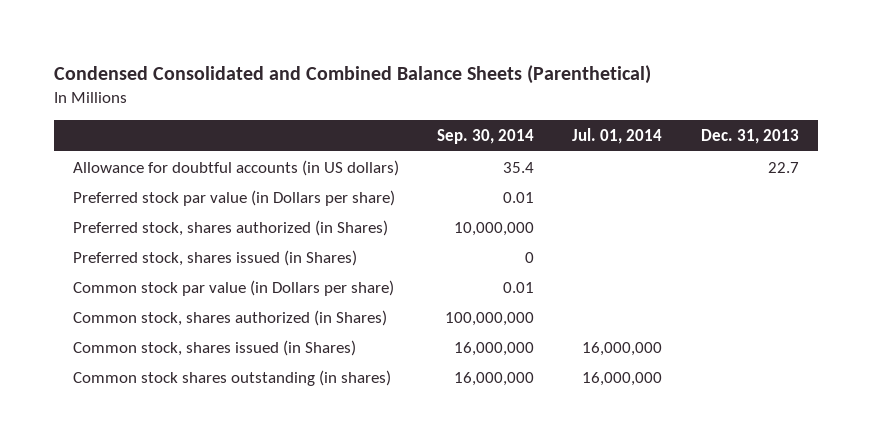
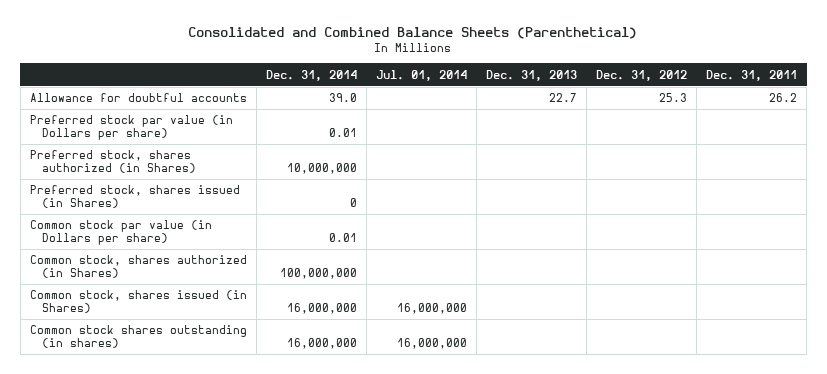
- Condensed Consolidated and Combined Balance Sheets (Parenthetical)
+ Consolidated and Combined Balance Sheets (Parenthetical)
- | Sep. 30, 2014 | Jul. 01, 2014 | Dec. 31, 2013
+ | Dec. 31, 2014 | Jul. 01, 2014 | Dec. 31, 2013 | Dec. 31, 2012 | Dec. 31, 2011
- Allowance for doubtful accounts (in US dollars) | 35.4 | | 22.7
+ Allowance for doubtful accounts | 39.0 | | 22.7 | 25.3 | 26.2

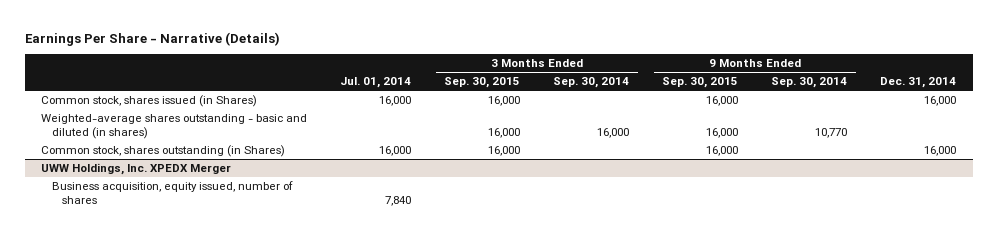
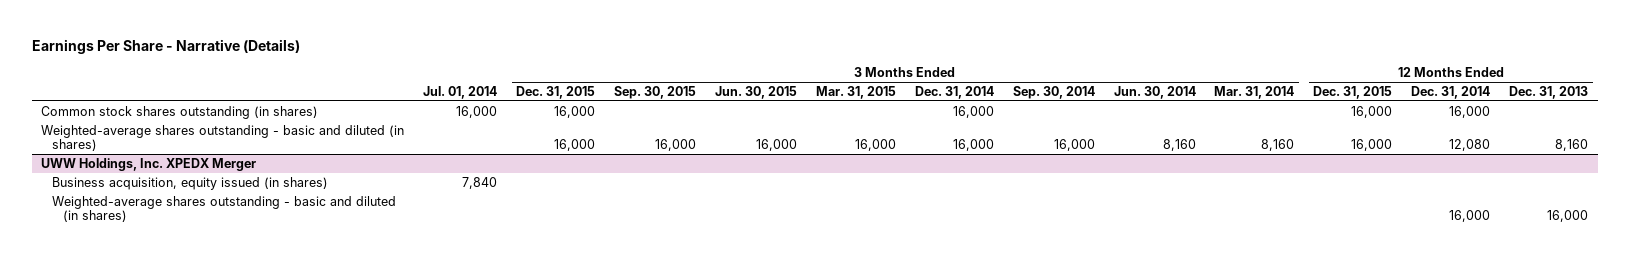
- | Jul. 01, 2014 | 3 Months Ended Sep. 30, 2015 | 3 Months Ended Sep. 30, 2014 | 9 Months Ended Sep. 30, 2015 | 9 Months Ended Sep. 30, 2014 | Dec. 31, 2014
+ | Jul. 01, 2014 | 3 Months Ended Dec. 31, 2015 | 3 Months Ended Sep. 30, 2015 | 3 Months Ended Jun. 30, 2015 | 3 Months Ended Mar. 31, 2015 | 3 Months Ended Dec. 31, 2014 | 3 Months Ended Sep. 30, 2014 | 3 Months Ended Jun. 30, 2014 | 3 Months Ended Mar. 31, 2014 | 12 Months Ended Dec. 31, 2015 | 12 Months Ended Dec. 31, 2014 | 12 Months Ended Dec. 31, 2013
- Common stock, shares issued (in Shares) | 16,000 | 16,000 | | 16,000 | | 16,000
+ Common stock shares outstanding (in shares) | 16,000 | 16,000 | | | | 16,000 | | | | 16,000 | 16,000 |
- Common stock, shares outstanding (in Shares) | 16,000 | 16,000 | | 16,000 | | 16,000
@ UWW Holdings, Inc. XPEDX Merger
- Business acquisition, equity issued, number of shares | 7,840 | | | | |
+ Business acquisition, equity issued (in shares) | 7,840 | | | | | | | | | | |
+ Weighted-average shares outstanding - basic and diluted (in shares) | | | | | | | | | | | 16,000 | 16,000

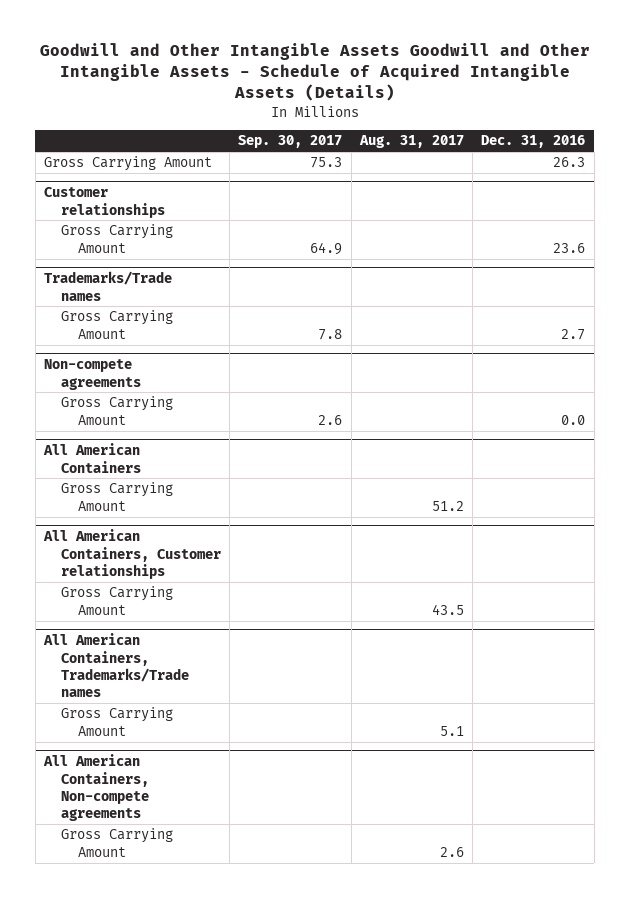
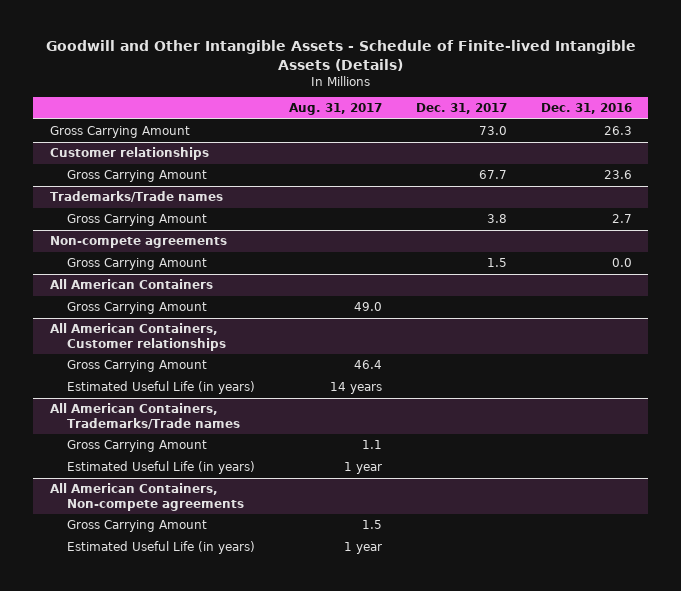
- Goodwill and Other Intangible Assets Goodwill and Other Intangible Assets - Schedule of Acquired Intangible Assets (Details)
+ Goodwill and Other Intangible Assets - Schedule of Finite-lived Intangible Assets (Details)
- | Sep. 30, 2017 | Aug. 31, 2017 | Dec. 31, 2016
+ | Aug. 31, 2017 | Dec. 31, 2017 | Dec. 31, 2016
@ All American Containers
- Gross Carrying Amount | | 51.2 |
+ Gross Carrying Amount | 49.0 | |
@ All American Containers, Customer relationships
- Gross Carrying Amount | | 43.5 |
+ Gross Carrying Amount | 46.4 | |
+ Estimated Useful Life (in years) | 14 years | |
@ All American Containers, Trademarks/Trade names
- Gross Carrying Amount | | 5.1 |
+ Gross Carrying Amount | 1.1 | |
+ Estimated Useful Life (in years) | 1 year | |
@ All American Containers, Non-compete agreements
- Gross Carrying Amount | | 2.6 |
+ Gross Carrying Amount | 1.5 | |
+ Estimated Useful Life (in years) | 1 year | |

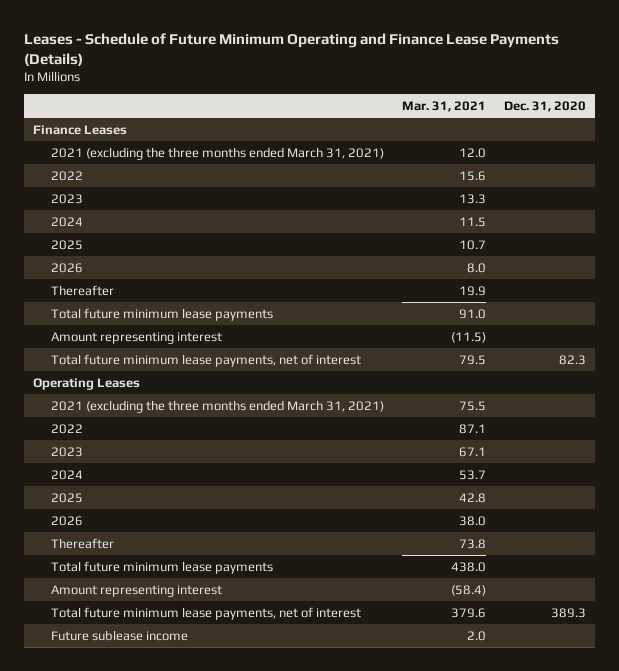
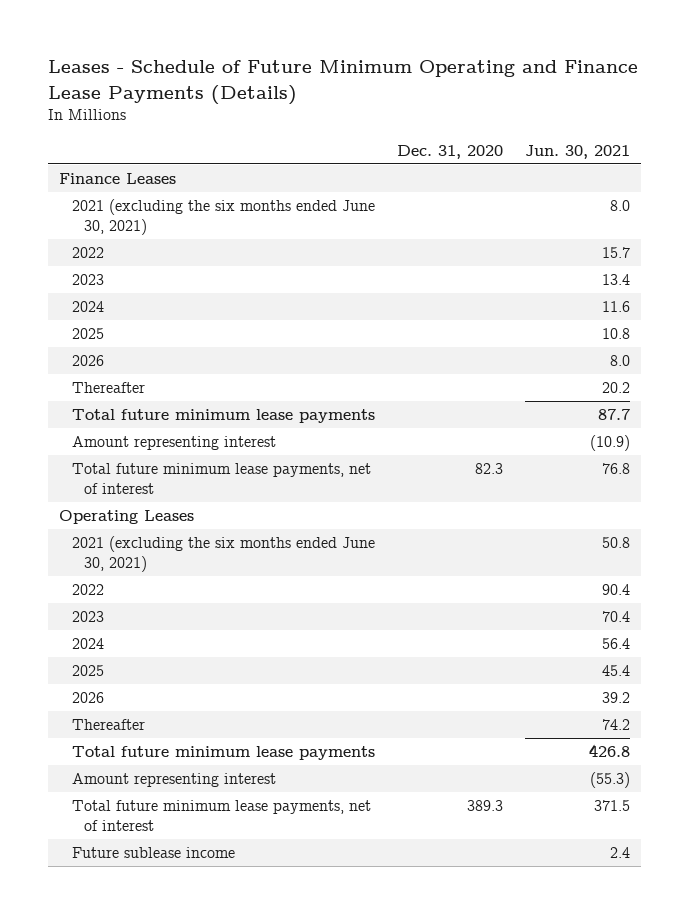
- | Mar. 31, 2021 | Dec. 31, 2020
+ | Dec. 31, 2020 | Jun. 30, 2021
- 2021 (excluding the three months ended March 31, 2021) | 12.0 |
+ 2021 (excluding the six months ended June 30, 2021) | | 8.0
- 2021 (excluding the three months ended March 31, 2021) | 75.5 |
+ 2021 (excluding the six months ended June 30, 2021) | | 50.8

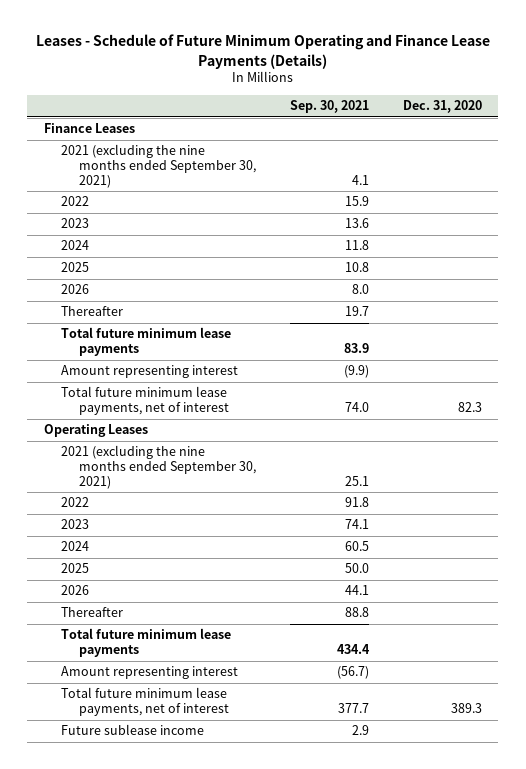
- | Dec. 31, 2020 | Jun. 30, 2021
+ | Sep. 30, 2021 | Dec. 31, 2020
- 2021 (excluding the six months ended June 30, 2021) | | 8.0
+ 2021 (excluding the nine months ended September 30, 2021) | 4.1 |
- 2021 (excluding the six months ended June 30, 2021) | | 50.8
+ 2021 (excluding the nine months ended September 30, 2021) | 25.1 |

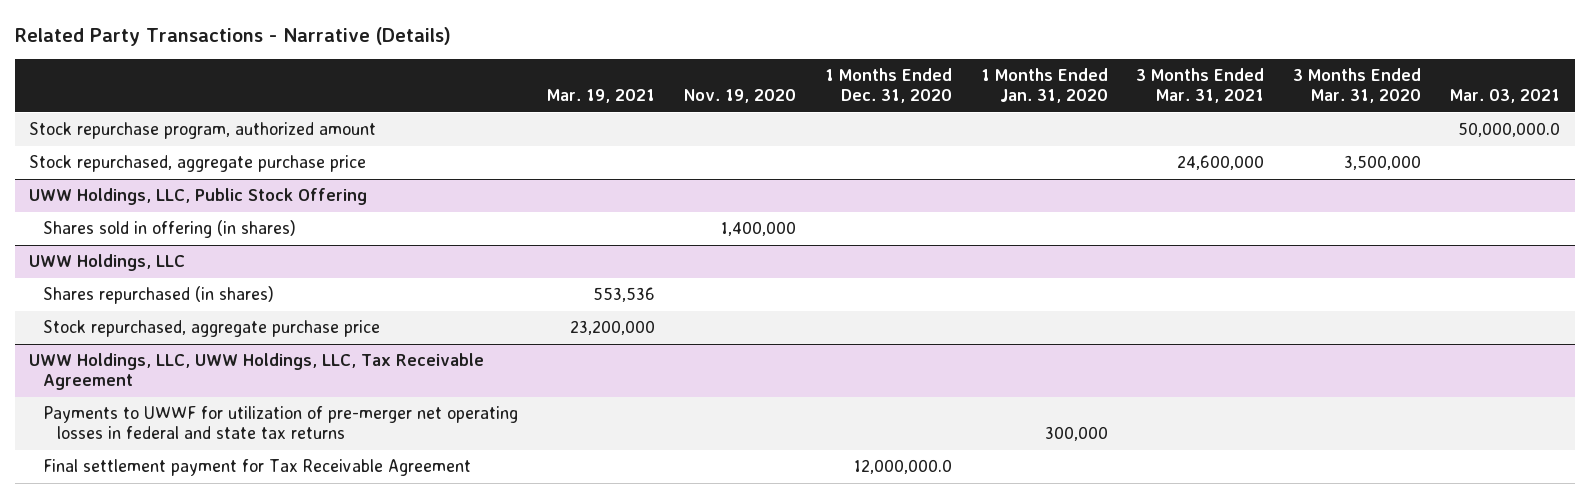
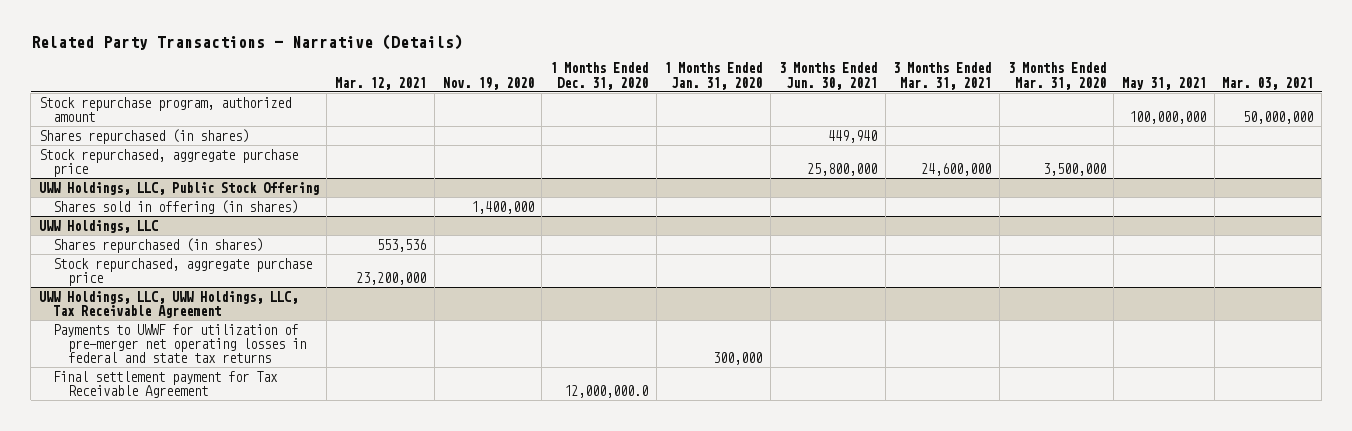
- | Mar. 19, 2021 | Nov. 19, 2020 | 1 Months Ended Dec. 31, 2020 | 1 Months Ended Jan. 31, 2020 | 3 Months Ended Mar. 31, 2021 | 3 Months Ended Mar. 31, 2020 | Mar. 03, 2021
+ | Mar. 12, 2021 | Nov. 19, 2020 | 1 Months Ended Dec. 31, 2020 | 1 Months Ended Jan. 31, 2020 | 3 Months Ended Jun. 30, 2021 | 3 Months Ended Mar. 31, 2021 | 3 Months Ended Mar. 31, 2020 | May 31, 2021 | Mar. 03, 2021
- Stock repurchase program, authorized amount | | | | | | | 50,000,000.0
+ Stock repurchase program, authorized amount | | | | | | | | 100,000,000 | 50,000,000
+ Shares repurchased (in shares) | | | | | 449,940 | | | |

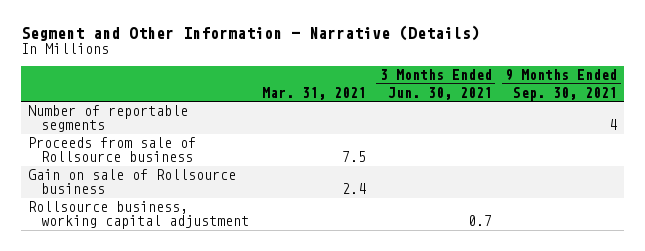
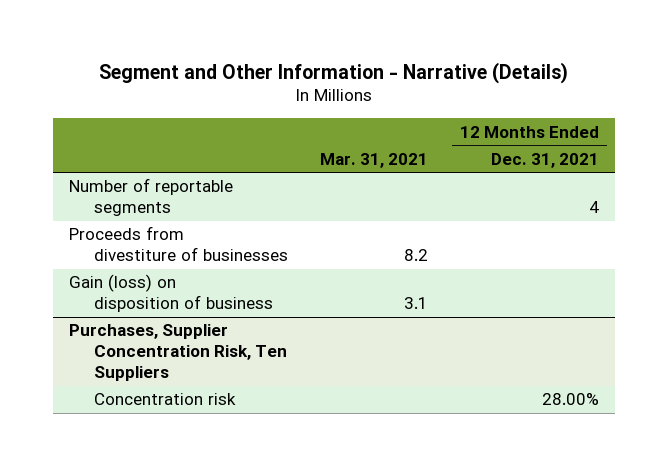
- | Mar. 31, 2021 | 3 Months Ended Jun. 30, 2021 | 9 Months Ended Sep. 30, 2021
+ | Mar. 31, 2021 | 12 Months Ended Dec. 31, 2021
- Proceeds from sale of Rollsource business | 7.5 | |
- Gain on sale of Rollsource business | 2.4 | |
- Rollsource business, working capital adjustment | | 0.7 |
+ Proceeds from divestiture of businesses | 8.2 |
+ Gain (loss) on disposition of business | 3.1 |
+ Purchases, Supplier Concentration Risk, Ten Suppliers
+ Concentration risk | | 28.00%

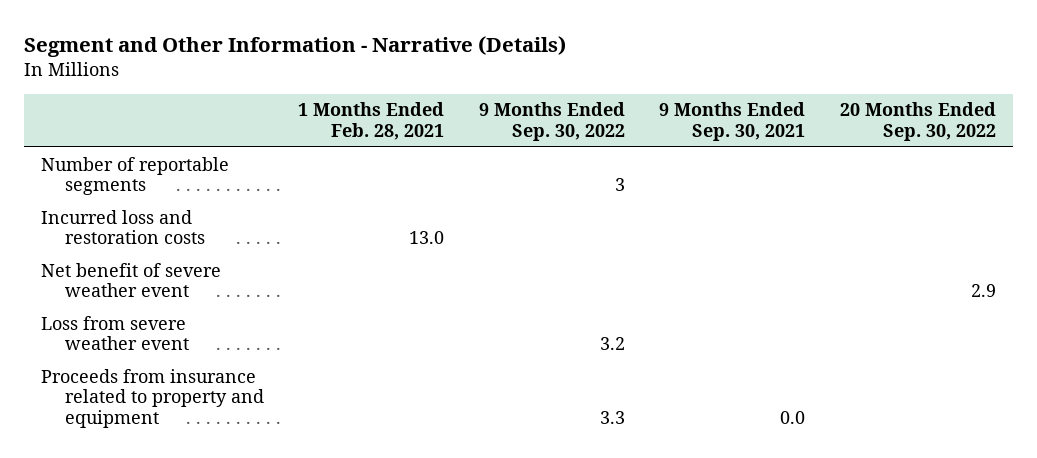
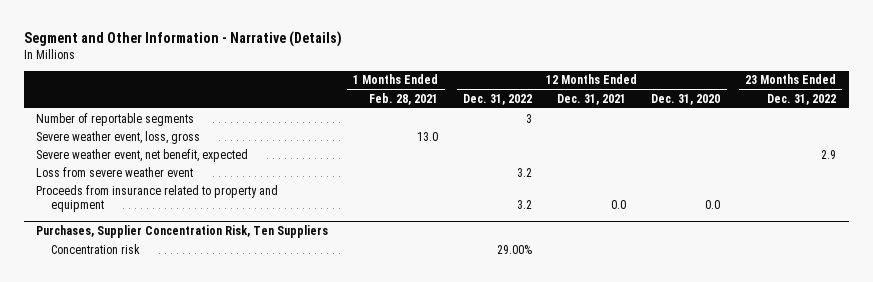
- | 1 Months Ended Feb. 28, 2021 | 9 Months Ended Sep. 30, 2022 | 9 Months Ended Sep. 30, 2021 | 20 Months Ended Sep. 30, 2022
+ | 1 Months Ended Feb. 28, 2021 | 12 Months Ended Dec. 31, 2022 | 12 Months Ended Dec. 31, 2021 | 12 Months Ended Dec. 31, 2020 | 23 Months Ended Dec. 31, 2022
- Incurred loss and restoration costs | 13.0 | | |
- Net benefit of severe weather event | | | | 2.9
+ Severe weather event, loss, gross | 13.0 | | | |
+ Severe weather event, net benefit, expected | | | | | 2.9
+ Purchases, Supplier Concentration Risk, Ten Suppliers
+ Concentration risk | | 29.00% | | |

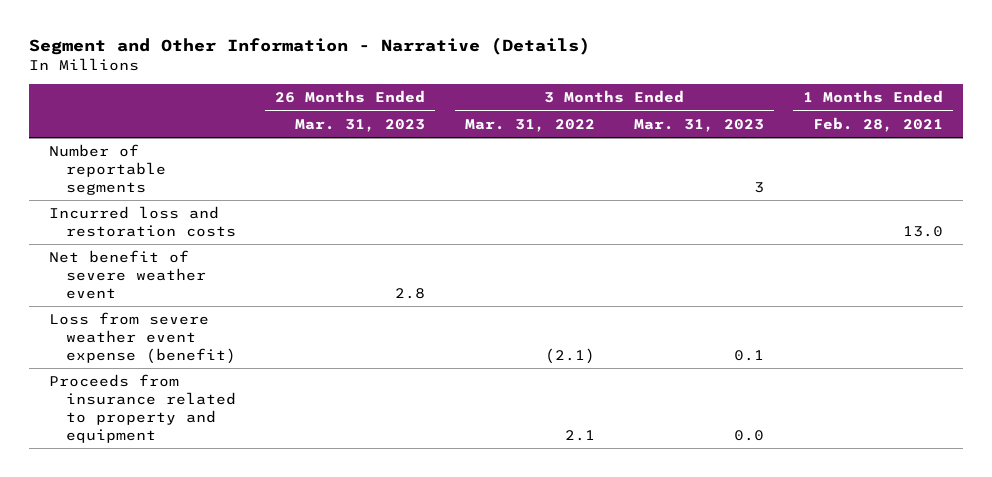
- | 1 Months Ended Feb. 28, 2021 | 12 Months Ended Dec. 31, 2022 | 12 Months Ended Dec. 31, 2021 | 12 Months Ended Dec. 31, 2020 | 23 Months Ended Dec. 31, 2022
+ | 26 Months Ended Mar. 31, 2023 | 3 Months Ended Mar. 31, 2022 | 3 Months Ended Mar. 31, 2023 | 1 Months Ended Feb. 28, 2021
- Severe weather event, loss, gross | 13.0 | | | |
- Severe weather event, net benefit, expected | | | | | 2.9
- Loss from severe weather event | | 3.2 | | |
+ Incurred loss and restoration costs | | | | 13.0
+ Net benefit of severe weather event | 2.8 | | |
+ Loss from severe weather event expense (benefit) | | (2.1) | 0.1 |
- Purchases, Supplier Concentration Risk, Ten Suppliers
- Concentration risk | | 29.00% | | |

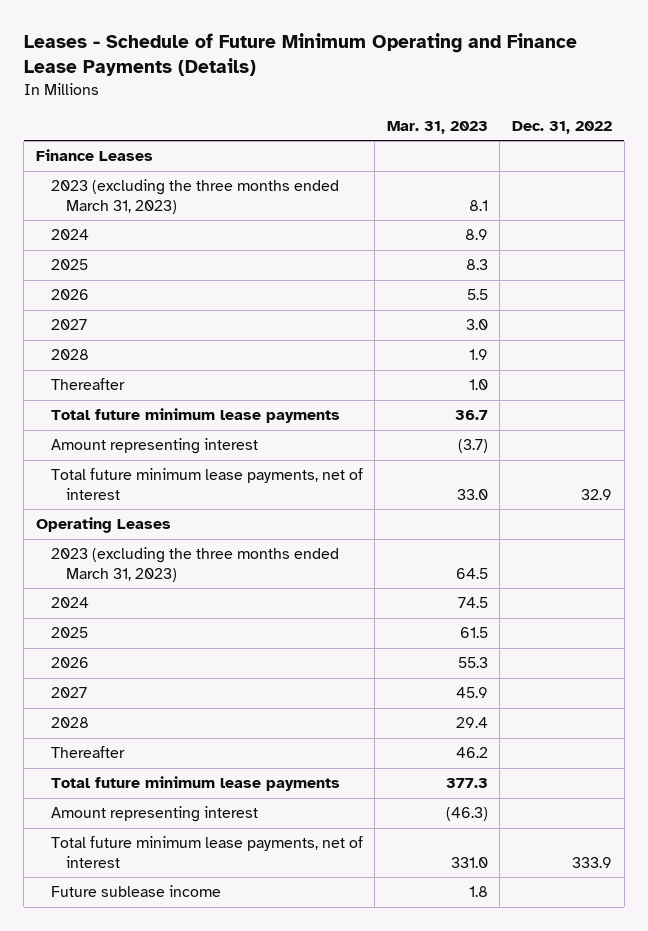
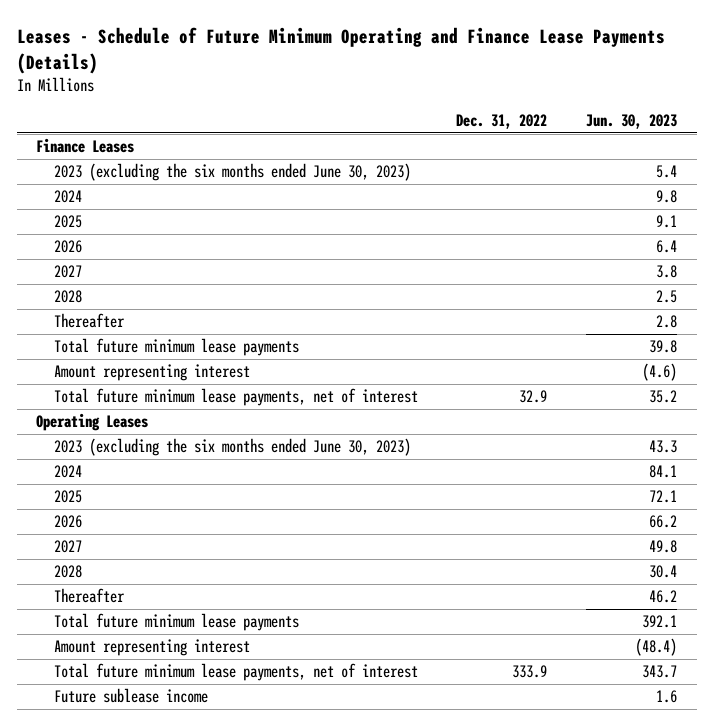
- | Mar. 31, 2023 | Dec. 31, 2022
+ | Dec. 31, 2022 | Jun. 30, 2023
- 2023 (excluding the three months ended March 31, 2023) | 8.1 |
+ 2023 (excluding the six months ended June 30, 2023) | | 5.4
- 2023 (excluding the three months ended March 31, 2023) | 64.5 |
+ 2023 (excluding the six months ended June 30, 2023) | | 43.3

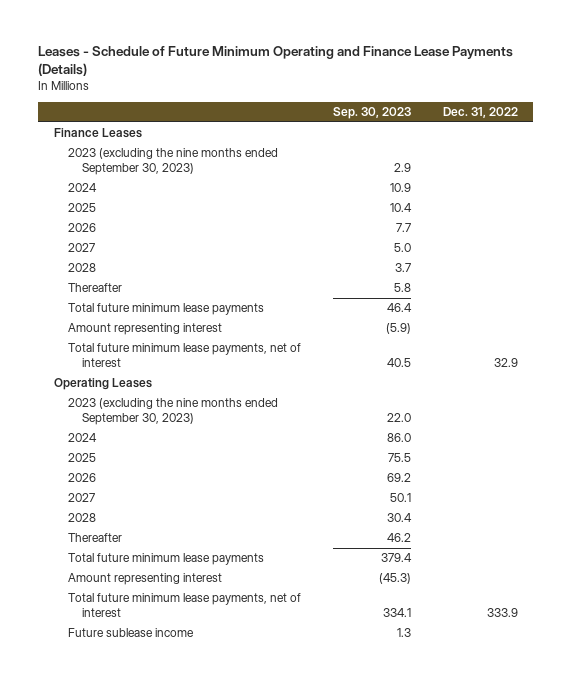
- | Dec. 31, 2022 | Jun. 30, 2023
+ | Sep. 30, 2023 | Dec. 31, 2022
- 2023 (excluding the six months ended June 30, 2023) | | 5.4
+ 2023 (excluding the nine months ended September 30, 2023) | 2.9 |
- 2023 (excluding the six months ended June 30, 2023) | | 43.3
+ 2023 (excluding the nine months ended September 30, 2023) | 22.0 |

